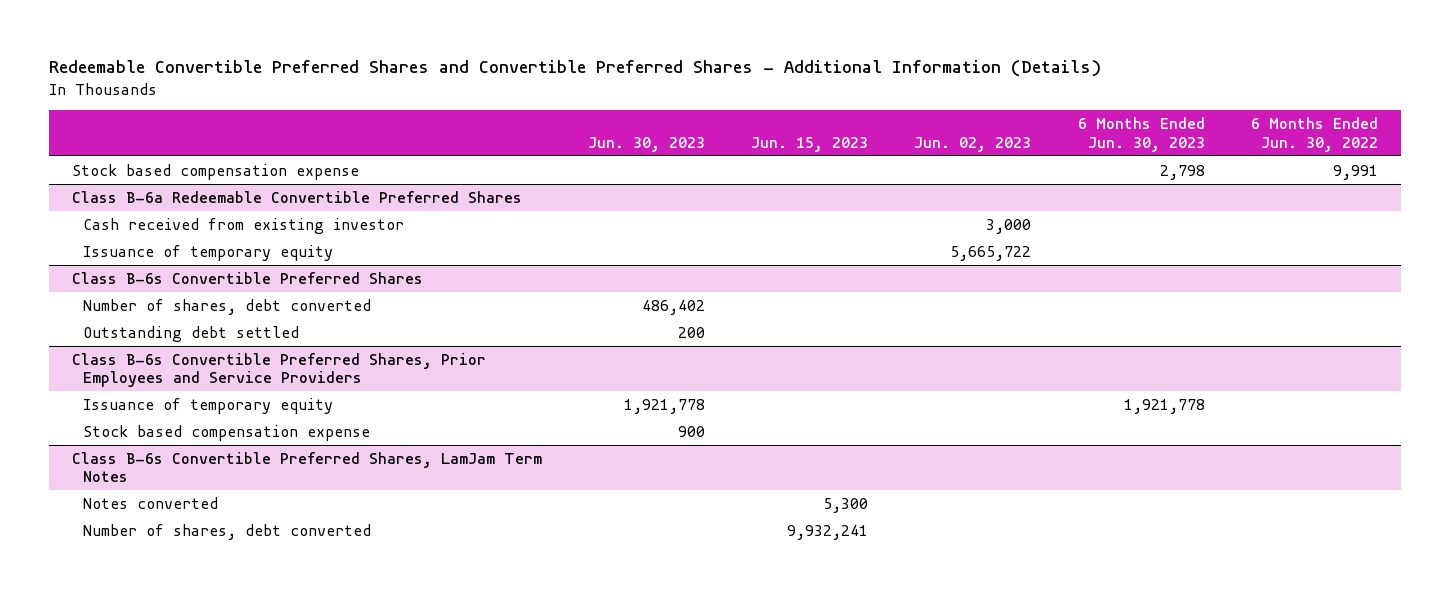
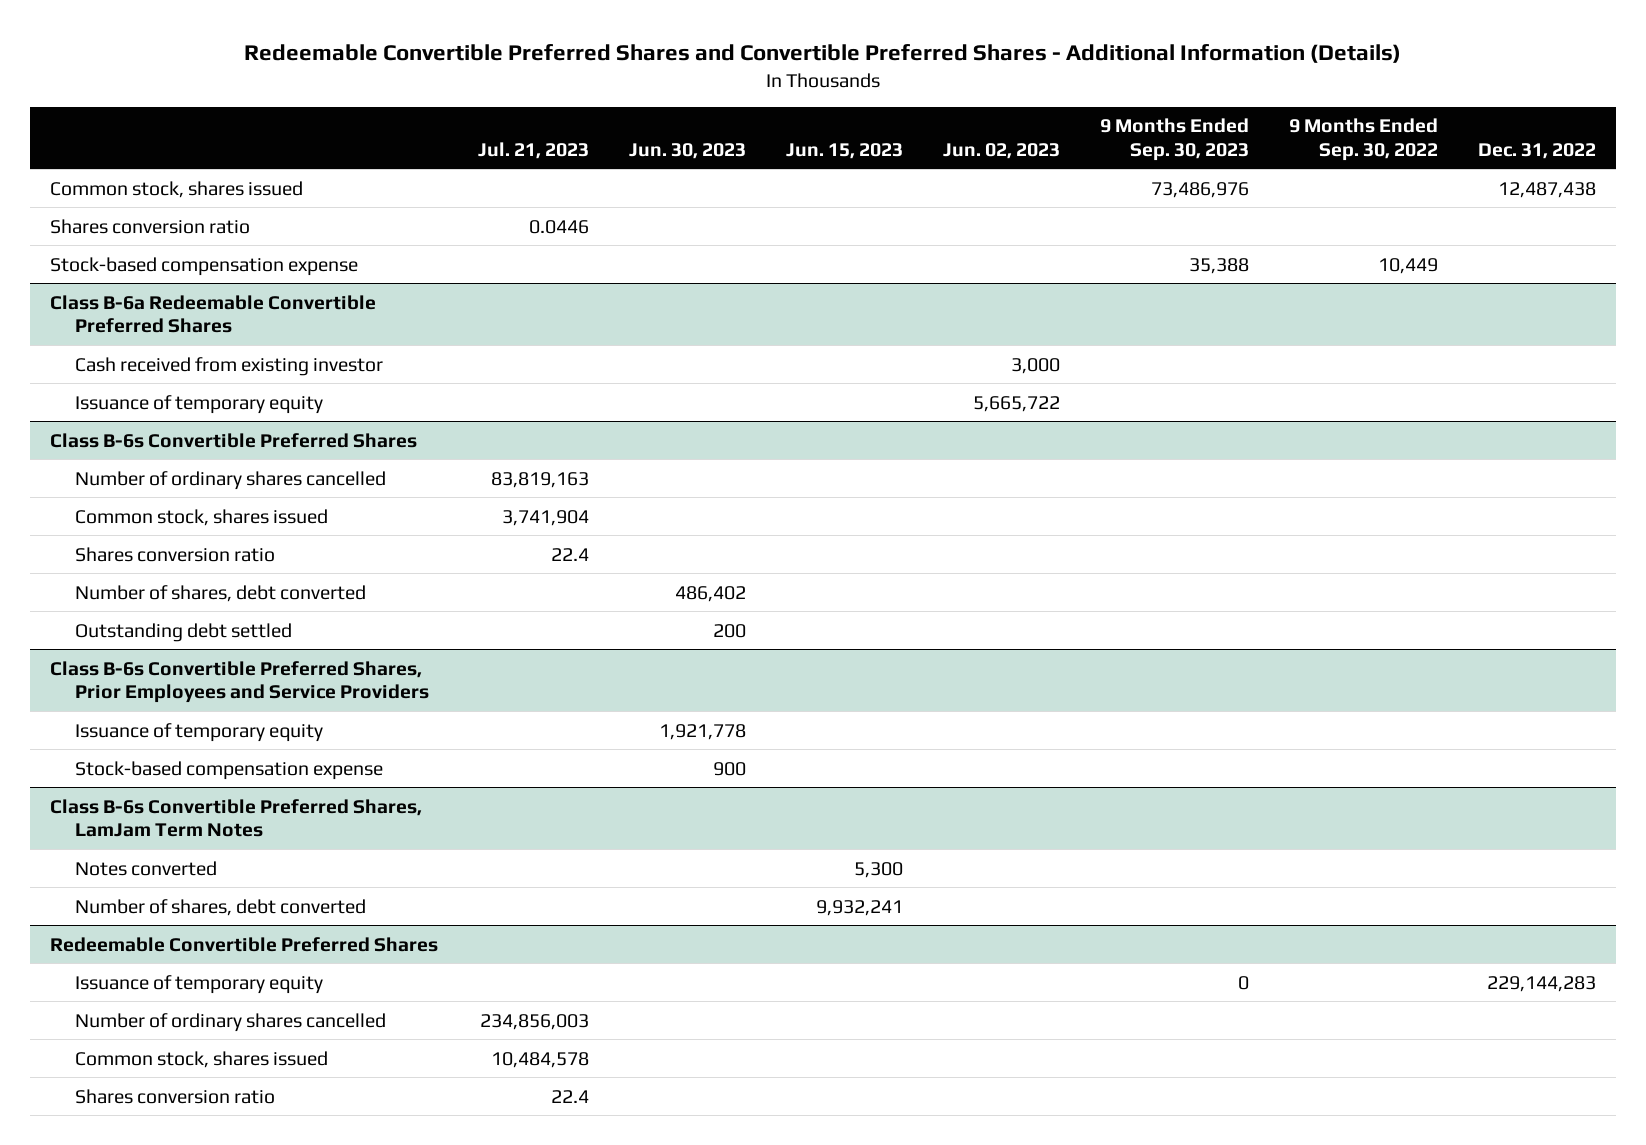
- | Jun. 30, 2023 | Jun. 15, 2023 | Jun. 02, 2023 | 6 Months Ended Jun. 30, 2023 | 6 Months Ended Jun. 30, 2022
+ | Jul. 21, 2023 | Jun. 30, 2023 | Jun. 15, 2023 | Jun. 02, 2023 | 9 Months Ended Sep. 30, 2023 | 9 Months Ended Sep. 30, 2022 | Dec. 31, 2022
- Stock based compensation expense | | | | 2,798 | 9,991
+ Common stock, shares issued | | | | | 73,486,976 | | 12,487,438
+ Shares conversion ratio | 0.0446 | | | | | |
+ Stock-based compensation expense | | | | | 35,388 | 10,449 |
@ Class B-6s Convertible Preferred Shares
+ Number of ordinary shares cancelled | 83,819,163 | | | | | |
+ Common stock, shares issued | 3,741,904 | | | | | |
+ Shares conversion ratio | 22.4 | | | | | |
@ Class B-6s Convertible Preferred Shares, Prior Employees and Service Providers
- Stock based compensation expense | 900 | | | |
+ Stock-based compensation expense | | 900 | | | | |
+ Redeemable Convertible Preferred Shares
+ Issuance of temporary equity | | | | | 0 | | 229,144,283
+ Number of ordinary shares cancelled | 234,856,003 | | | | | |
+ Common stock, shares issued | 10,484,578 | | | | | |
+ Shares conversion ratio | 22.4 | | | | | |

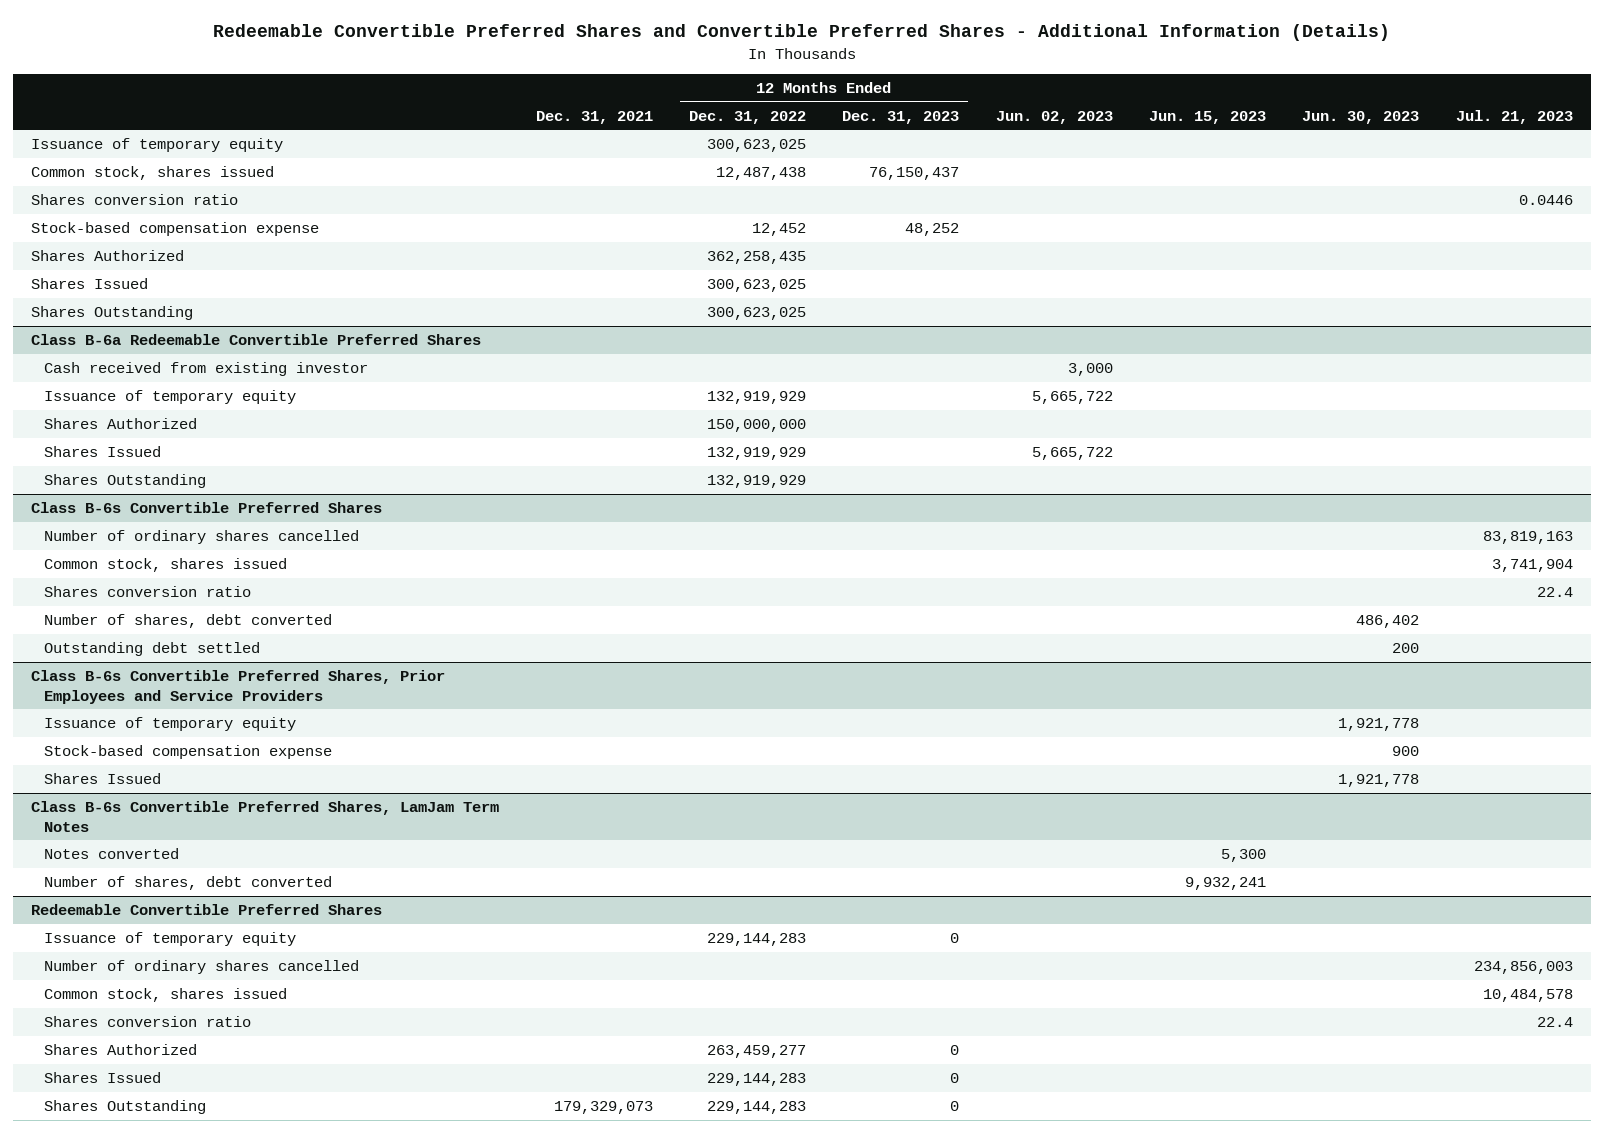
- | Jul. 21, 2023 | Jun. 30, 2023 | Jun. 15, 2023 | Jun. 02, 2023 | 9 Months Ended Sep. 30, 2023 | 9 Months Ended Sep. 30, 2022 | Dec. 31, 2022
+ | Dec. 31, 2021 | 12 Months Ended Dec. 31, 2022 | 12 Months Ended Dec. 31, 2023 | Jun. 02, 2023 | Jun. 15, 2023 | Jun. 30, 2023 | Jul. 21, 2023
+ Issuance of temporary equity | | 300,623,025 | | | | |
+ Shares Authorized | | 362,258,435 | | | | |
+ Shares Issued | | 300,623,025 | | | | |
+ Shares Outstanding | | 300,623,025 | | | | |
@ Class B-6a Redeemable Convertible Preferred Shares
+ Shares Authorized | | 150,000,000 | | | | |
+ Shares Issued | | 132,919,929 | | 5,665,722 | | |
+ Shares Outstanding | | 132,919,929 | | | | |
@ Class B-6s Convertible Preferred Shares, Prior Employees and Service Providers
+ Shares Issued | | | | | | 1,921,778 |
@ Redeemable Convertible Preferred Shares
+ Shares Authorized | | 263,459,277 | 0 | | | |
+ Shares Issued | | 229,144,283 | 0 | | | |
+ Shares Outstanding | 179,329,073 | 229,144,283 | 0 | | | |

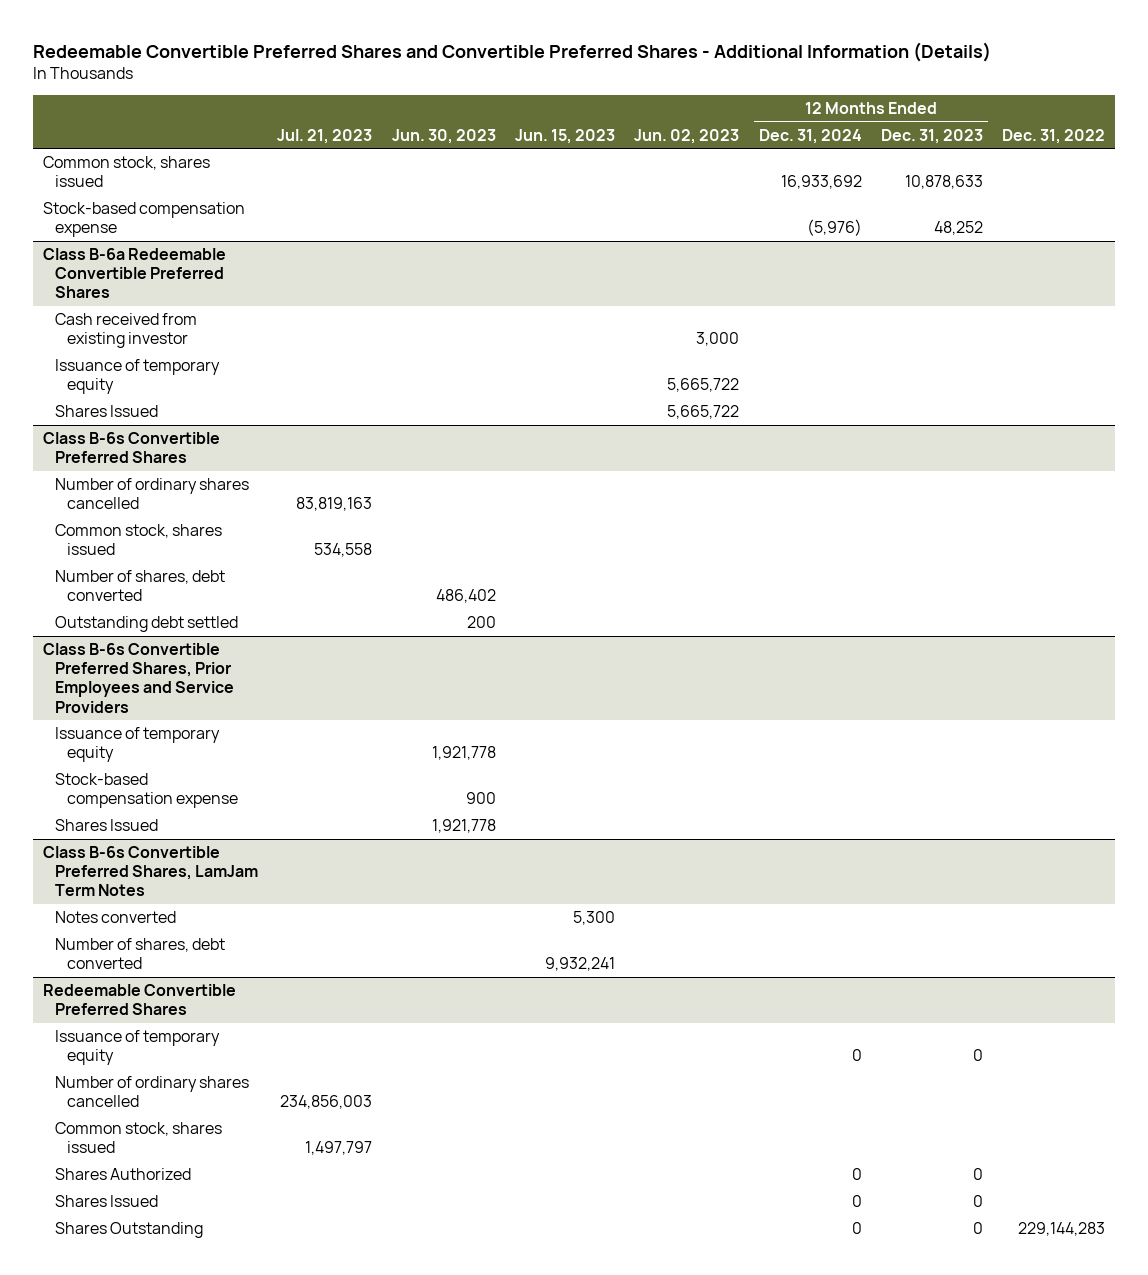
- | Dec. 31, 2021 | 12 Months Ended Dec. 31, 2022 | 12 Months Ended Dec. 31, 2023 | Jun. 02, 2023 | Jun. 15, 2023 | Jun. 30, 2023 | Jul. 21, 2023
+ | Jul. 21, 2023 | Jun. 30, 2023 | Jun. 15, 2023 | Jun. 02, 2023 | 12 Months Ended Dec. 31, 2024 | 12 Months Ended Dec. 31, 2023 | Dec. 31, 2022
- Issuance of temporary equity | | 300,623,025 | | | | |
- Common stock, shares issued | | 12,487,438 | 76,150,437 | | | |
- Shares conversion ratio | | | | | | | 0.0446
+ Common stock, shares issued | | | | | 16,933,692 | 10,878,633 |
- Shares Authorized | | 362,258,435 | | | | |
- Shares Issued | | 300,623,025 | | | | |
- Shares Outstanding | | 300,623,025 | | | | |
@ Class B-6a Redeemable Convertible Preferred Shares
- Shares Authorized | | 150,000,000 | | | | |
- Shares Outstanding | | 132,919,929 | | | | |
@ Class B-6s Convertible Preferred Shares
- Common stock, shares issued | | | | | | | 3,741,904
- Shares conversion ratio | | | | | | | 22.4
+ Common stock, shares issued | 534,558 | | | | | |
@ Redeemable Convertible Preferred Shares
- Common stock, shares issued | | | | | | | 10,484,578
- Shares conversion ratio | | | | | | | 22.4
+ Common stock, shares issued | 1,497,797 | | | | | |

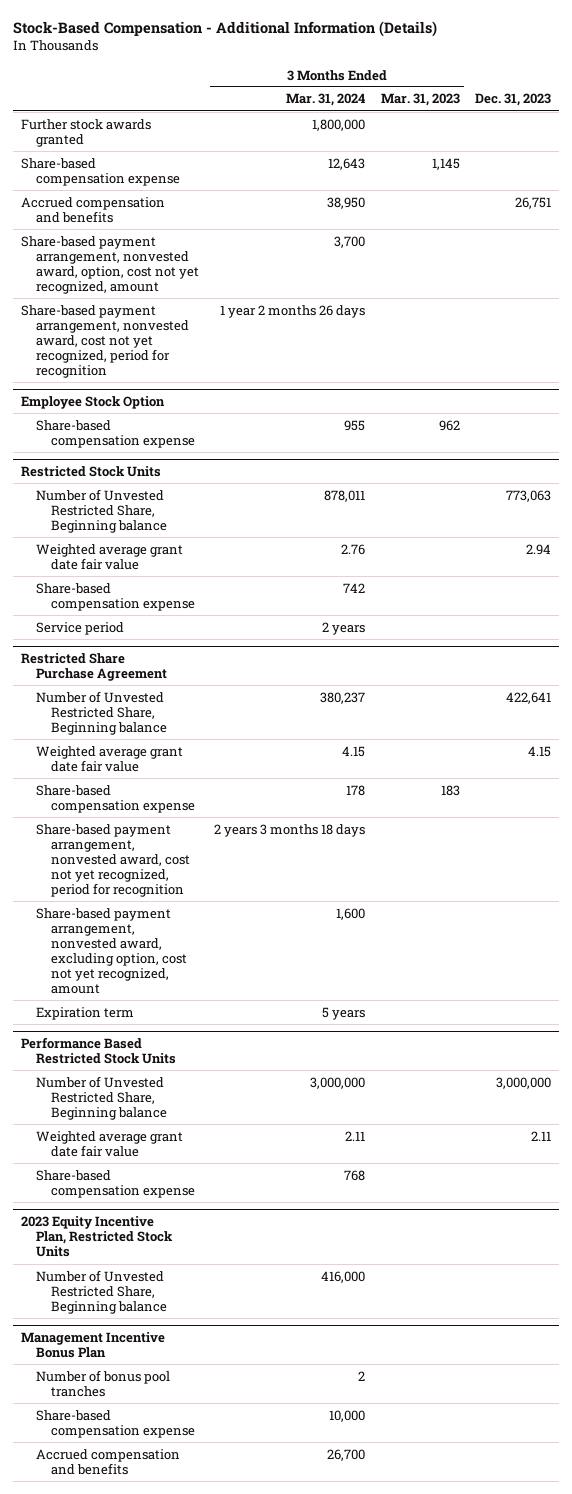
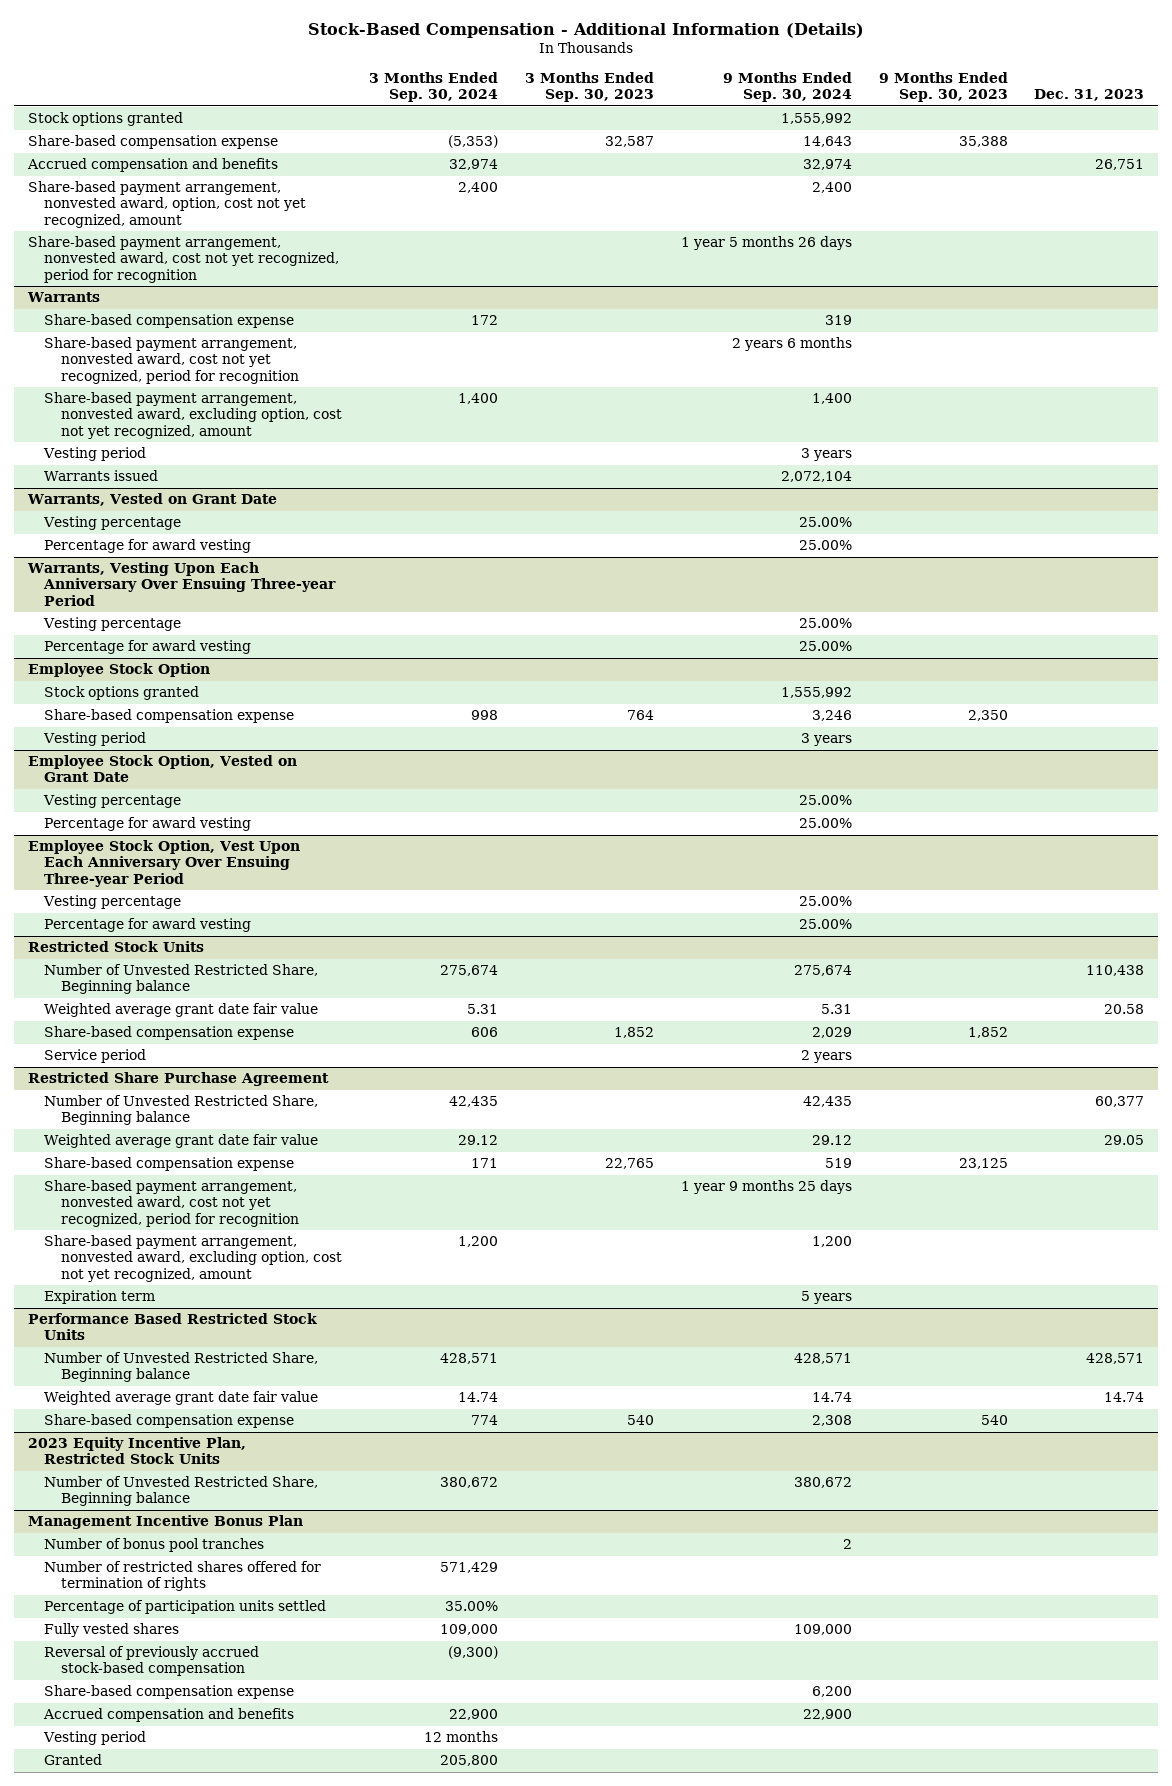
- | 3 Months Ended Mar. 31, 2024 | 3 Months Ended Mar. 31, 2023 | Dec. 31, 2023
+ | 3 Months Ended Sep. 30, 2024 | 3 Months Ended Sep. 30, 2023 | 9 Months Ended Sep. 30, 2024 | 9 Months Ended Sep. 30, 2023 | Dec. 31, 2023
- Further stock awards granted | 1,800,000 | |
+ Stock options granted | | | 1,555,992 | |
+ Warrants
+ Share-based compensation expense | 172 | | 319 | |
+ Share-based payment arrangement, nonvested award, cost not yet recognized, period for recognition | | | 2 years 6 months | |
+ Share-based payment arrangement, nonvested award, excluding option, cost not yet recognized, amount | 1,400 | | 1,400 | |
+ Vesting period | | | 3 years | |
+ Warrants issued | | | 2,072,104 | |
+ Warrants, Vested on Grant Date
+ Vesting percentage | | | 25.00% | |
+ Percentage for award vesting | | | 25.00% | |
+ Warrants, Vesting Upon Each Anniversary Over Ensuing Three-year Period
+ Vesting percentage | | | 25.00% | |
+ Percentage for award vesting | | | 25.00% | |
@ Employee Stock Option
+ Stock options granted | | | 1,555,992 | |
+ Vesting period | | | 3 years | |
+ Employee Stock Option, Vested on Grant Date
+ Vesting percentage | | | 25.00% | |
+ Percentage for award vesting | | | 25.00% | |
+ Employee Stock Option, Vest Upon Each Anniversary Over Ensuing Three-year Period
+ Vesting percentage | | | 25.00% | |
+ Percentage for award vesting | | | 25.00% | |
@ Restricted Stock Units
- Number of Unvested Restricted Share, Beginning balance | 878,011 | | 773,063
- Weighted average grant date fair value | 2.76 | | 2.94
+ Number of Unvested Restricted Share, Beginning balance | 275,674 | | 275,674 | | 110,438
+ Weighted average grant date fair value | 5.31 | | 5.31 | | 20.58
@ Restricted Share Purchase Agreement
- Number of Unvested Restricted Share, Beginning balance | 380,237 | | 422,641
- Weighted average grant date fair value | 4.15 | | 4.15
+ Number of Unvested Restricted Share, Beginning balance | 42,435 | | 42,435 | | 60,377
+ Weighted average grant date fair value | 29.12 | | 29.12 | | 29.05
@ Performance Based Restricted Stock Units
- Number of Unvested Restricted Share, Beginning balance | 3,000,000 | | 3,000,000
- Weighted average grant date fair value | 2.11 | | 2.11
+ Number of Unvested Restricted Share, Beginning balance | 428,571 | | 428,571 | | 428,571
+ Weighted average grant date fair value | 14.74 | | 14.74 | | 14.74
@ Management Incentive Bonus Plan
+ Number of restricted shares offered for termination of rights | 571,429 | | | |
+ Percentage of participation units settled | 35.00% | | | |
+ Fully vested shares | 109,000 | | 109,000 | |
+ Reversal of previously accrued stock-based compensation | (9,300) | | | |
+ Vesting period | 12 months | | | |
+ Granted | 205,800 | | | |

